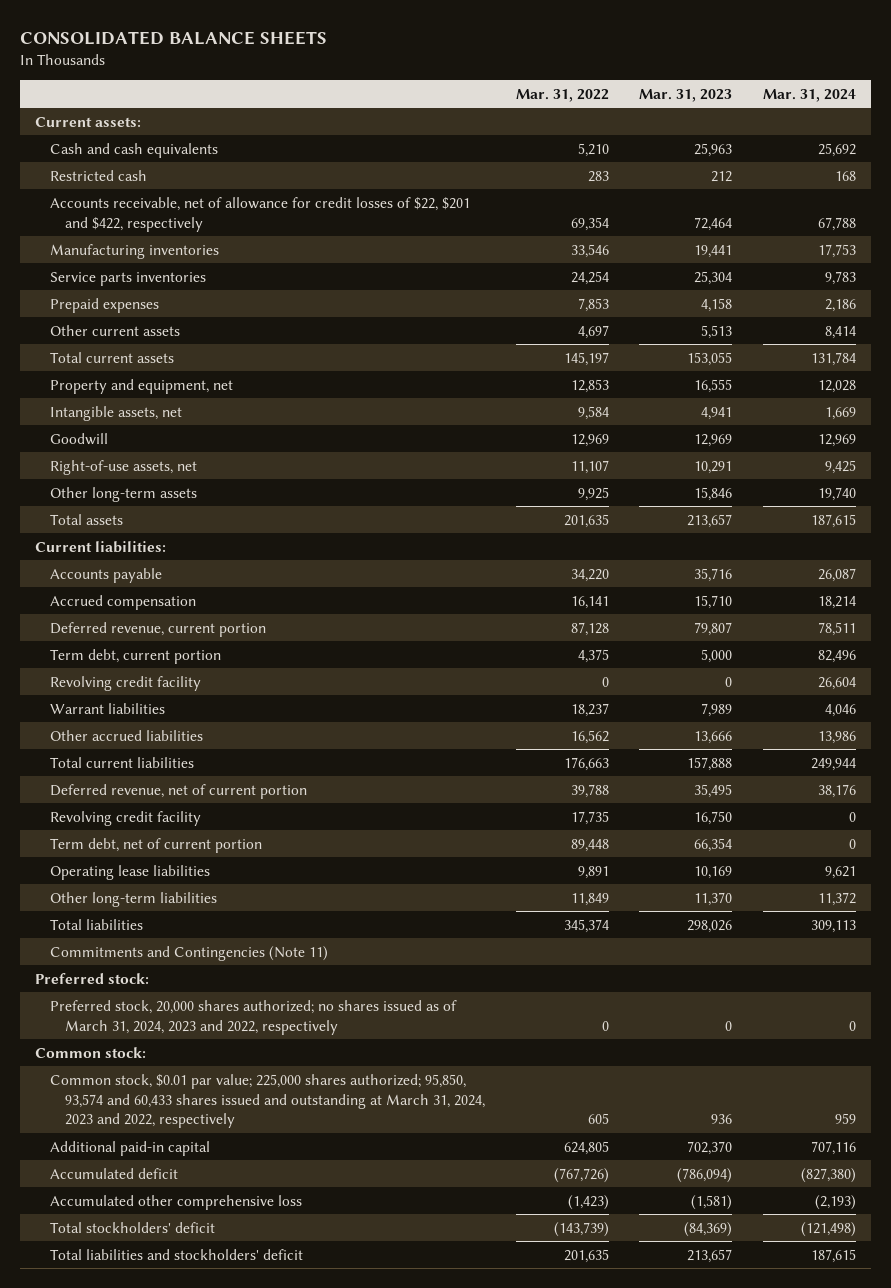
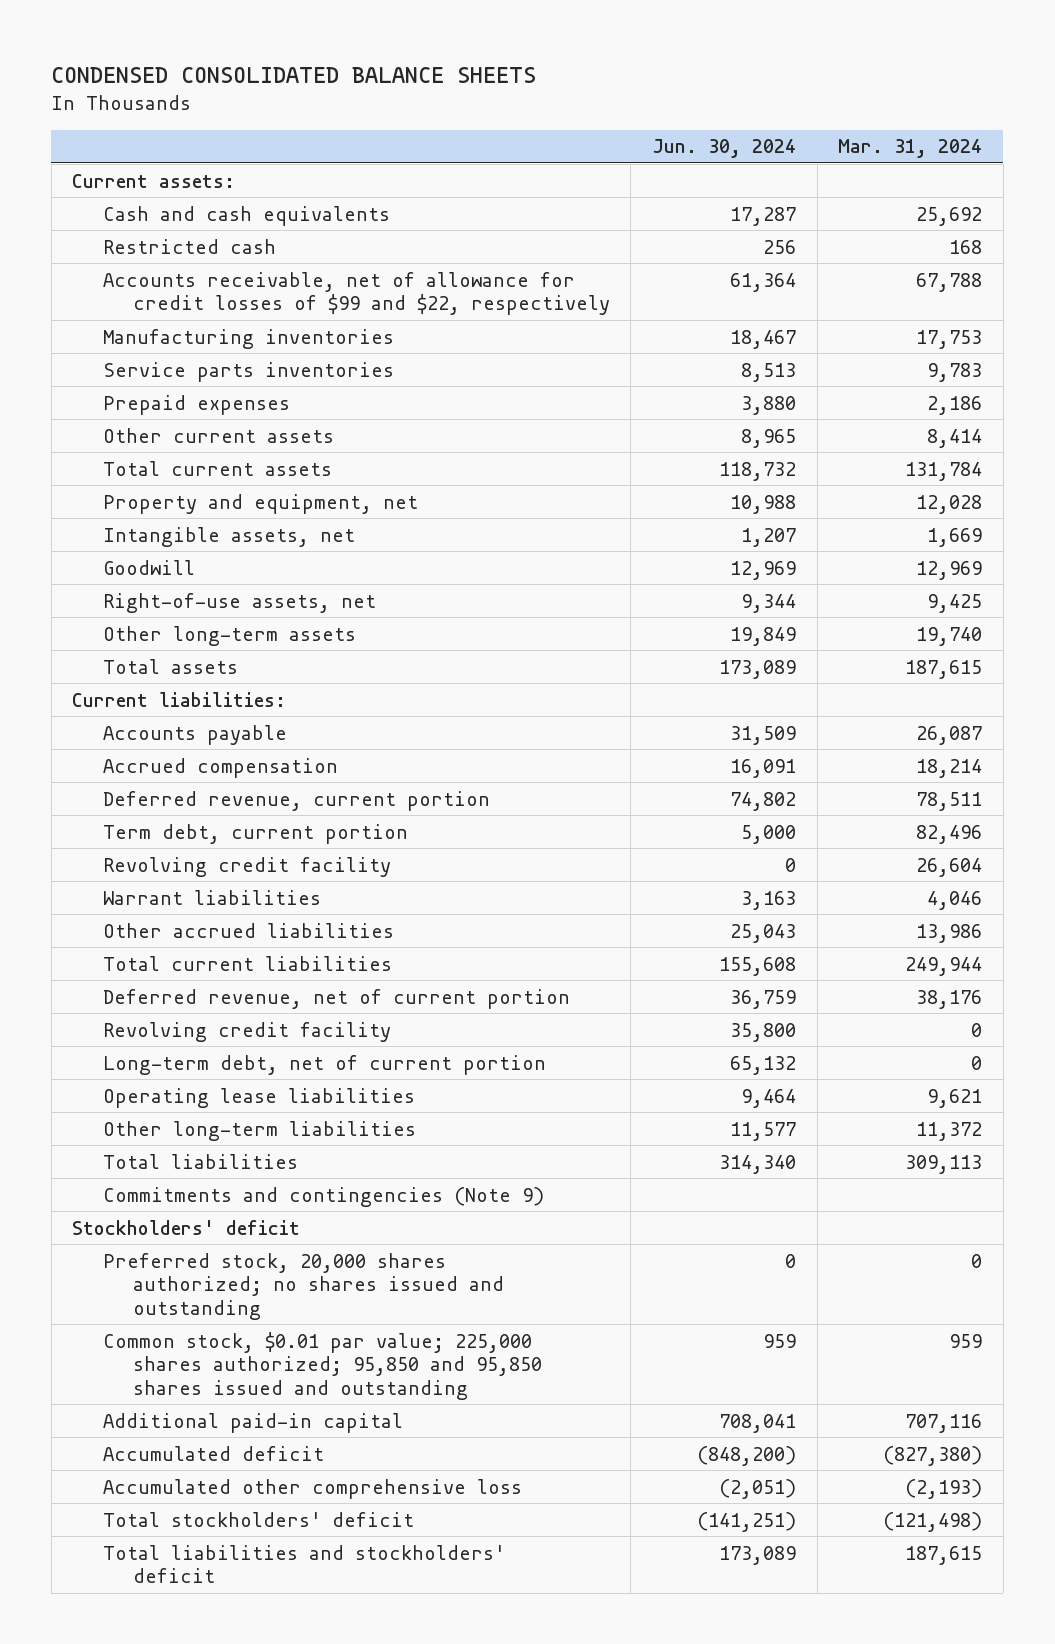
- CONSOLIDATED BALANCE SHEETS
+ CONDENSED CONSOLIDATED BALANCE SHEETS
- | Mar. 31, 2022 | Mar. 31, 2023 | Mar. 31, 2024
+ | Jun. 30, 2024 | Mar. 31, 2024
- Accounts receivable, net of allowance for credit losses of $22, $201 and $422, respectively | 69,354 | 72,464 | 67,788
+ Accounts receivable, net of allowance for credit losses of $99 and $22, respectively | 61,364 | 67,788
- Term debt, net of current portion | 89,448 | 66,354 | 0
+ Long-term debt, net of current portion | 65,132 | 0
- Commitments and Contingencies (Note 11)
- Preferred stock:
- Preferred stock, 20,000 shares authorized; no shares issued as of March 31, 2024, 2023 and 2022, respectively | 0 | 0 | 0
- Common stock:
- Common stock, $0.01 par value; 225,000 shares authorized; 95,850, 93,574 and 60,433 shares issued and outstanding at March 31, 2024, 2023 and 2022, respectively | 605 | 936 | 959
+ Commitments and contingencies (Note 9)
+ Stockholders' deficit
+ Preferred stock, 20,000 shares authorized; no shares issued and outstanding | 0 | 0
+ Common stock, $0.01 par value; 225,000 shares authorized; 95,850 and 95,850 shares issued and outstanding | 959 | 959

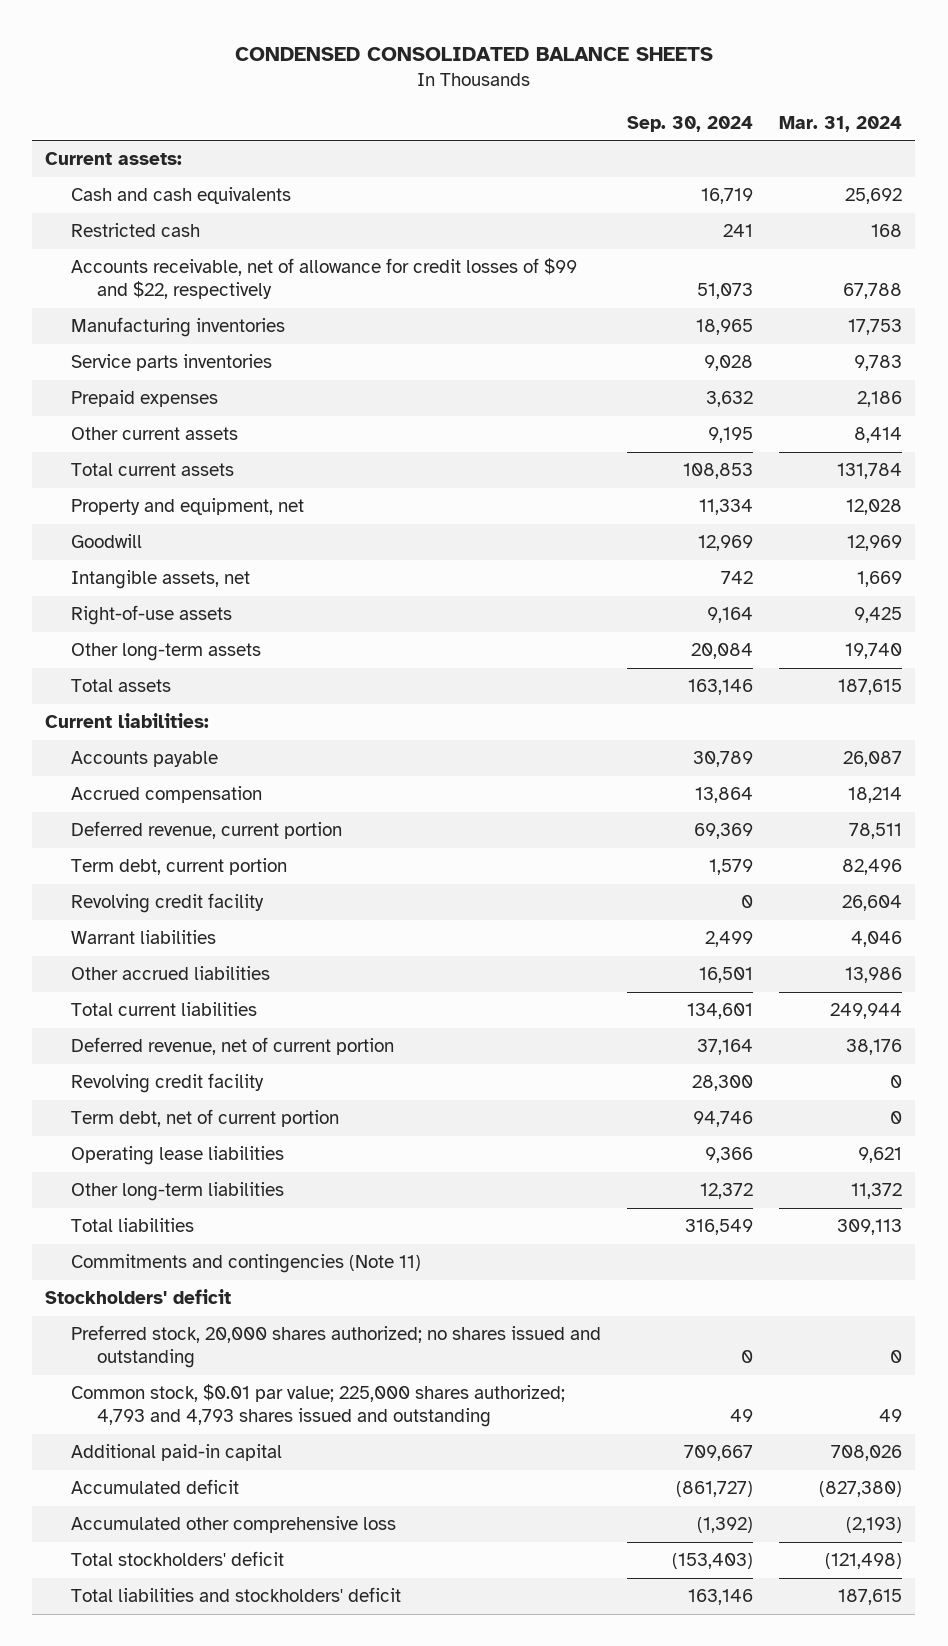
- | Jun. 30, 2024 | Mar. 31, 2024
+ | Sep. 30, 2024 | Mar. 31, 2024
- Right-of-use assets, net | 9,344 | 9,425
moved down: Intangible assets, net | 742 | 1,669
+ Right-of-use assets | 9,164 | 9,425
- Long-term debt, net of current portion | 65,132 | 0
+ Term debt, net of current portion | 94,746 | 0
- Commitments and contingencies (Note 9)
+ Commitments and contingencies (Note 11)
- Common stock, $0.01 par value; 225,000 shares authorized; 95,850 and 95,850 shares issued and outstanding | 959 | 959
- Additional paid-in capital | 708,041 | 707,116
+ Common stock, $0.01 par value; 225,000 shares authorized; 4,793 and 4,793 shares issued and outstanding | 49 | 49
+ Additional paid-in capital | 709,667 | 708,026

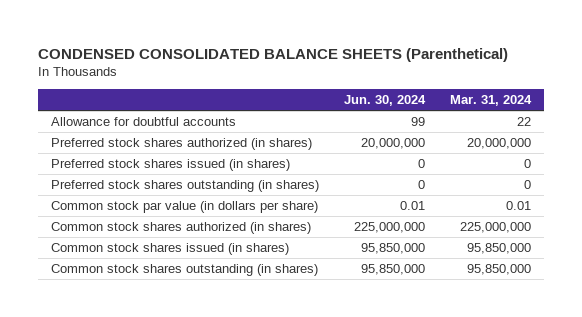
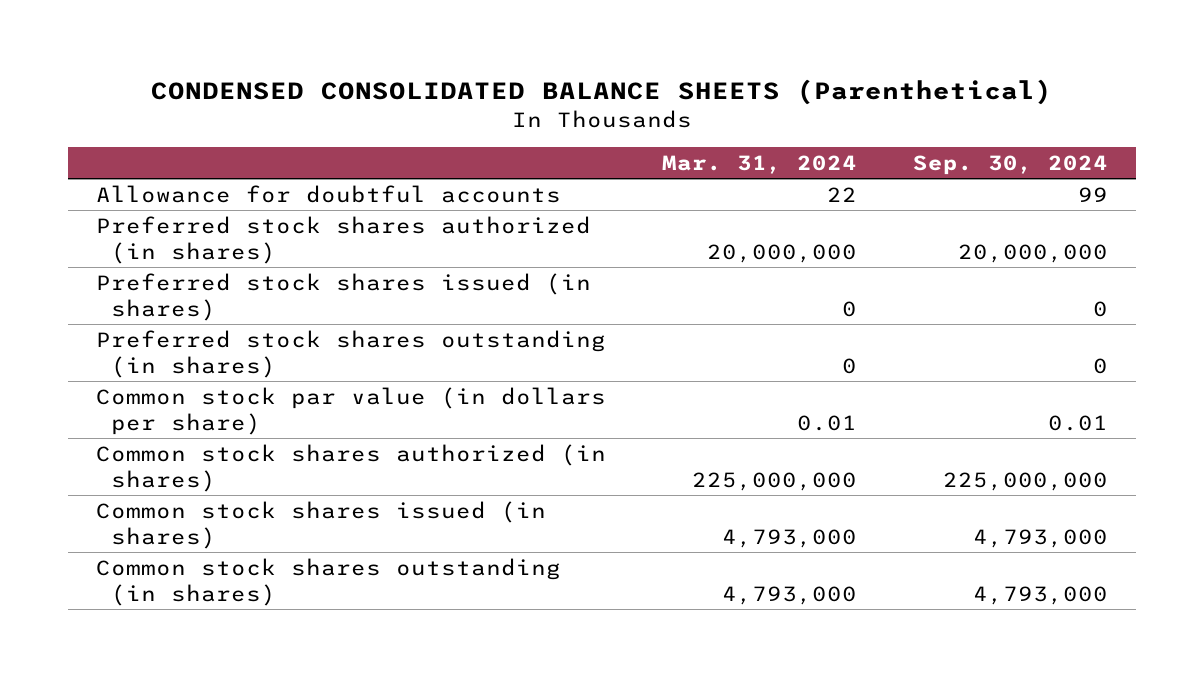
- | Jun. 30, 2024 | Mar. 31, 2024
+ | Mar. 31, 2024 | Sep. 30, 2024
- Common stock shares issued (in shares) | 95,850,000 | 95,850,000
- Common stock shares outstanding (in shares) | 95,850,000 | 95,850,000
+ Common stock shares issued (in shares) | 4,793,000 | 4,793,000
+ Common stock shares outstanding (in shares) | 4,793,000 | 4,793,000

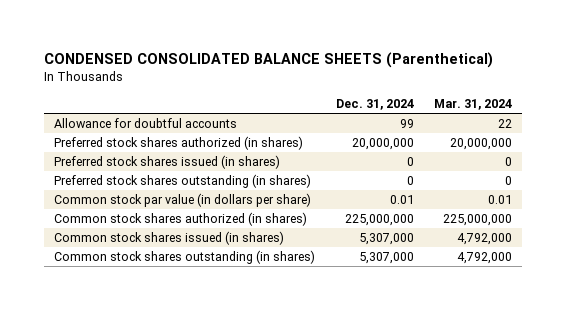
- | Mar. 31, 2024 | Sep. 30, 2024
+ | Dec. 31, 2024 | Mar. 31, 2024
- Common stock shares issued (in shares) | 4,793,000 | 4,793,000
- Common stock shares outstanding (in shares) | 4,793,000 | 4,793,000
+ Common stock shares issued (in shares) | 5,307,000 | 4,792,000
+ Common stock shares outstanding (in shares) | 5,307,000 | 4,792,000

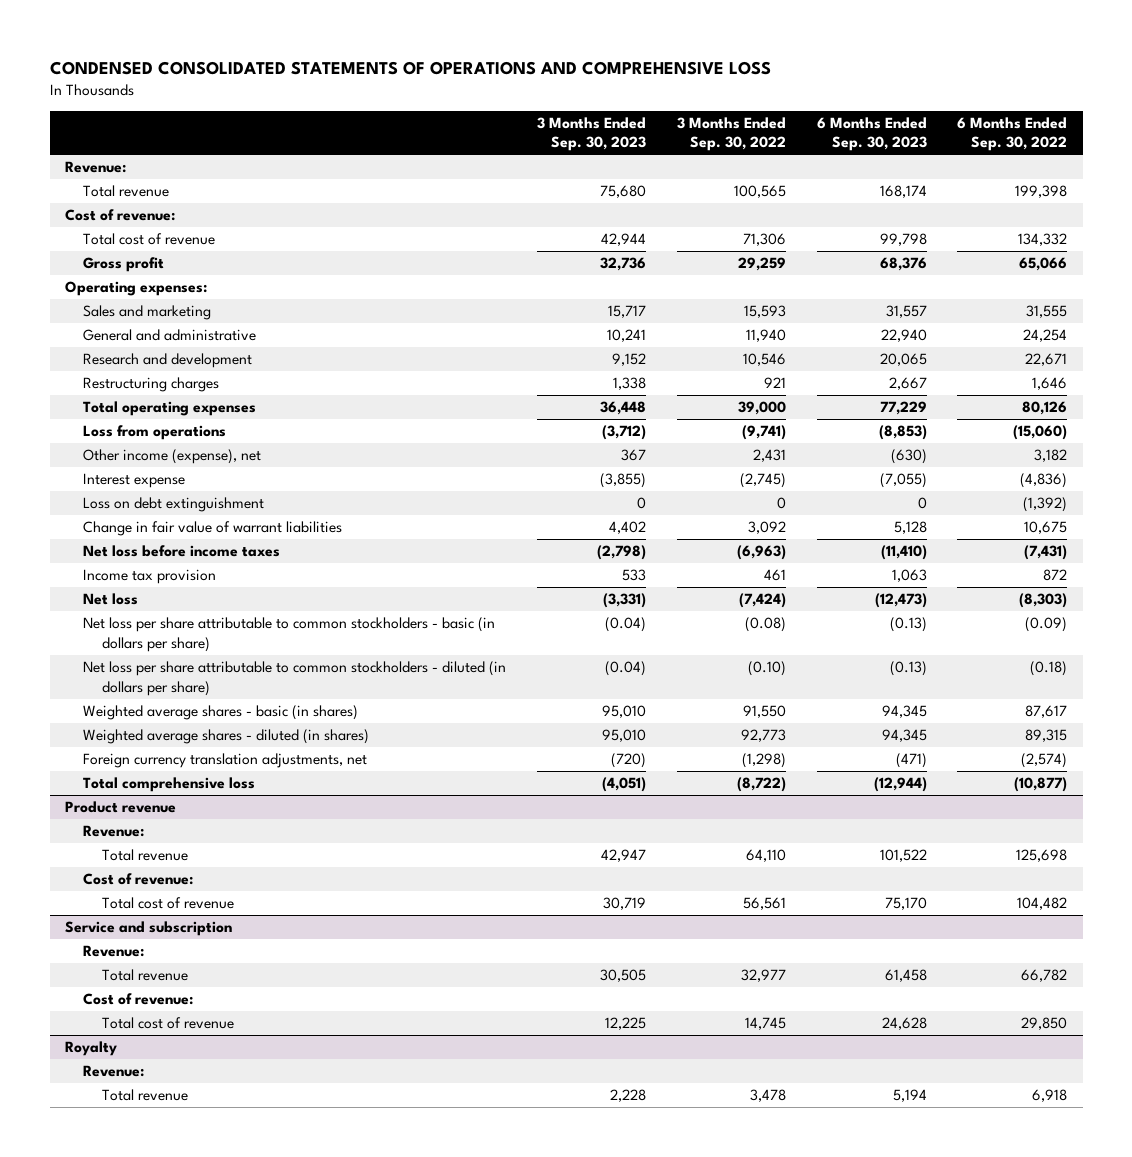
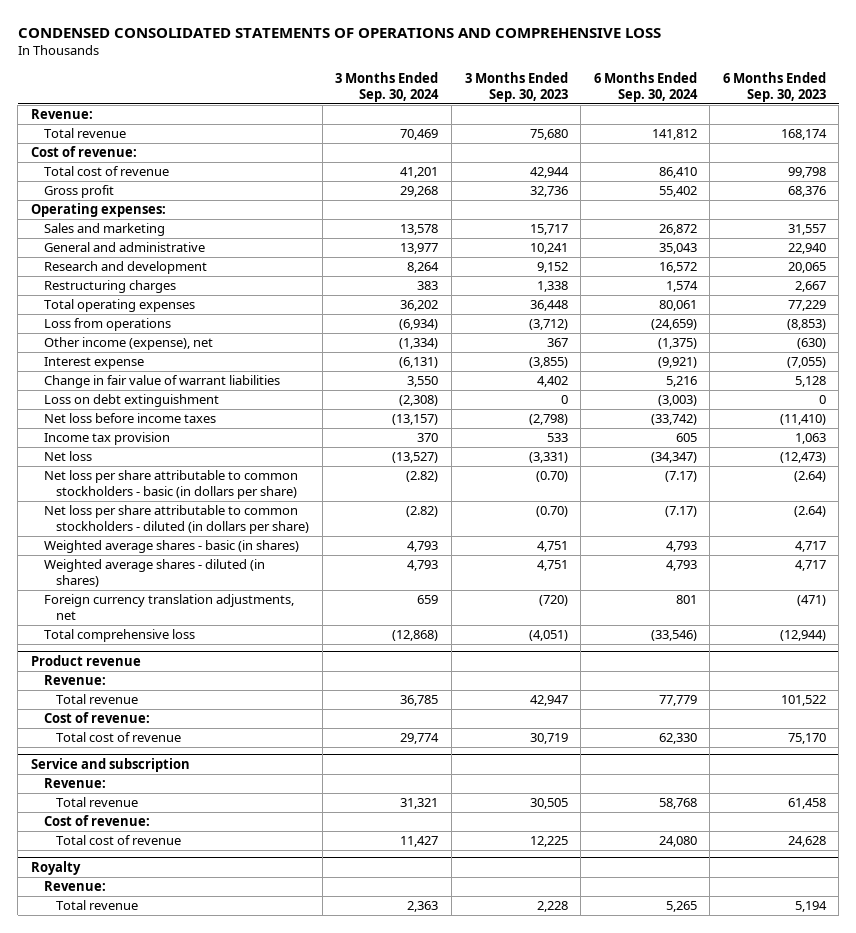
- | 3 Months Ended Sep. 30, 2023 | 3 Months Ended Sep. 30, 2022 | 6 Months Ended Sep. 30, 2023 | 6 Months Ended Sep. 30, 2022
+ | 3 Months Ended Sep. 30, 2024 | 3 Months Ended Sep. 30, 2023 | 6 Months Ended Sep. 30, 2024 | 6 Months Ended Sep. 30, 2023
moved down: Loss on debt extinguishment | (2,308) | 0 | (3,003) | 0
- Net loss per share attributable to common stockholders - basic (in dollars per share) | (0.04) | (0.08) | (0.13) | (0.09)
- Net loss per share attributable to common stockholders - diluted (in dollars per share) | (0.04) | (0.10) | (0.13) | (0.18)
- Weighted average shares - basic (in shares) | 95,010 | 91,550 | 94,345 | 87,617
- Weighted average shares - diluted (in shares) | 95,010 | 92,773 | 94,345 | 89,315
+ Net loss per share attributable to common stockholders - basic (in dollars per share) | (2.82) | (0.70) | (7.17) | (2.64)
+ Net loss per share attributable to common stockholders - diluted (in dollars per share) | (2.82) | (0.70) | (7.17) | (2.64)
+ Weighted average shares - basic (in shares) | 4,793 | 4,751 | 4,793 | 4,717
+ Weighted average shares - diluted (in shares) | 4,793 | 4,751 | 4,793 | 4,717

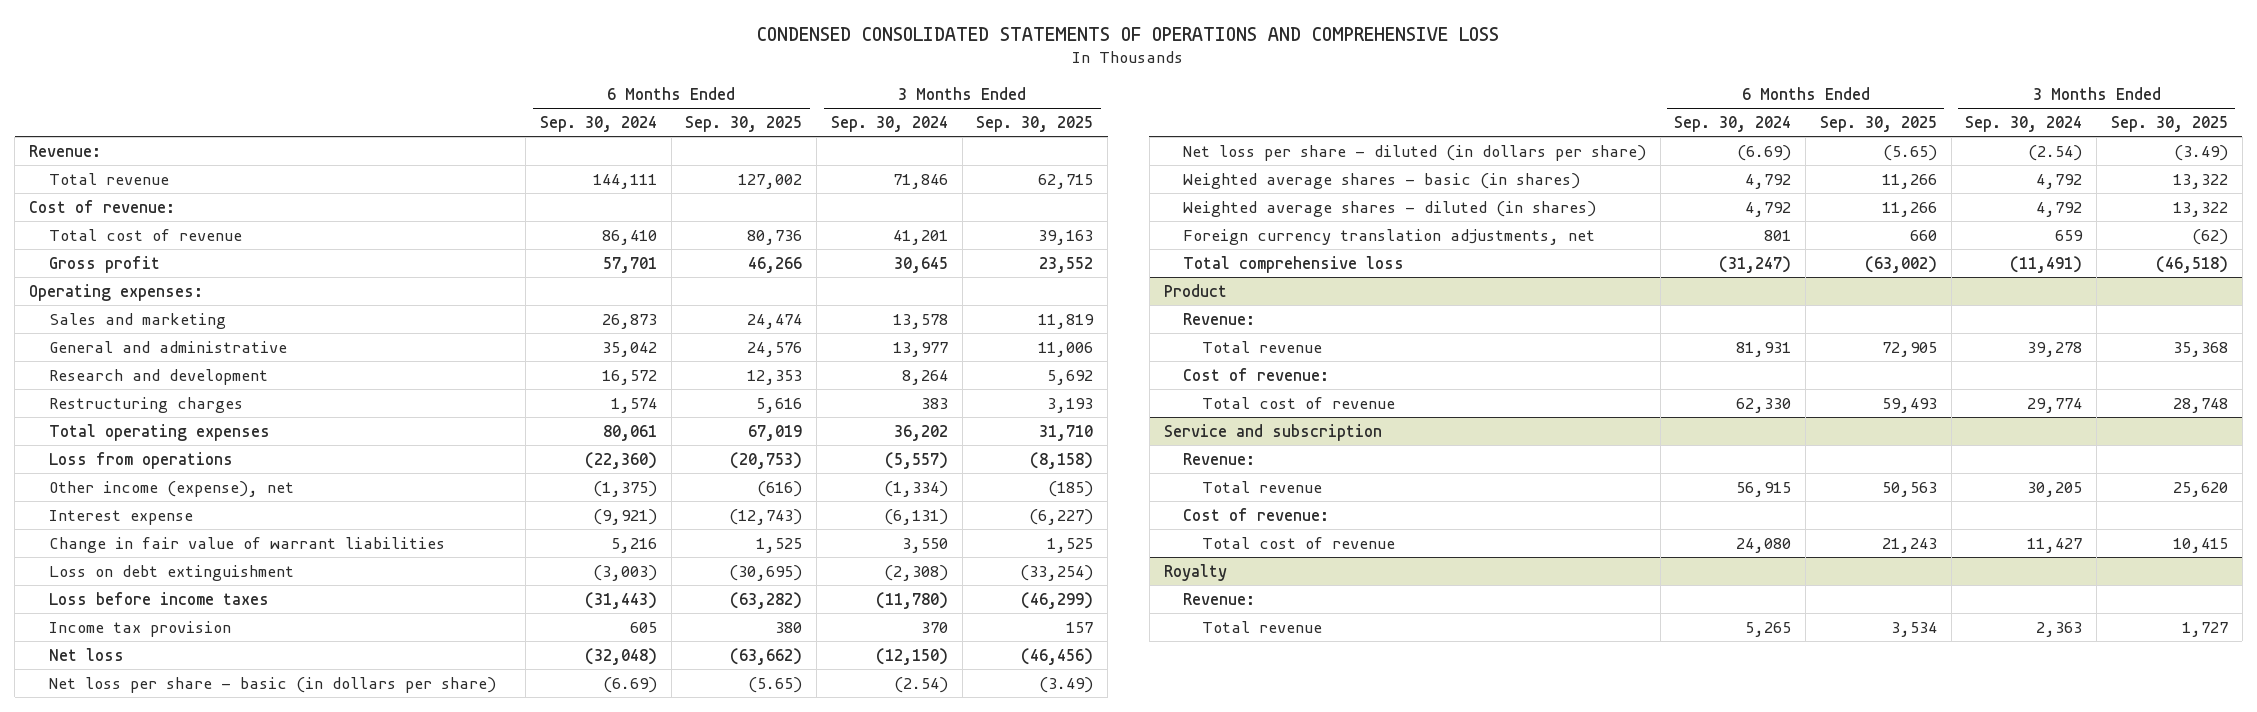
- | 3 Months Ended Sep. 30, 2024 | 3 Months Ended Sep. 30, 2023 | 6 Months Ended Sep. 30, 2024 | 6 Months Ended Sep. 30, 2023
+ | 6 Months Ended Sep. 30, 2024 | 6 Months Ended Sep. 30, 2025 | 3 Months Ended Sep. 30, 2024 | 3 Months Ended Sep. 30, 2025
- Total revenue | 70,469 | 75,680 | 141,812 | 168,174
+ Total revenue | 144,111 | 127,002 | 71,846 | 62,715
- Gross profit | 29,268 | 32,736 | 55,402 | 68,376
+ Gross profit | 57,701 | 46,266 | 30,645 | 23,552
- Sales and marketing | 13,578 | 15,717 | 26,872 | 31,557
- General and administrative | 13,977 | 10,241 | 35,043 | 22,940
+ Sales and marketing | 26,873 | 24,474 | 13,578 | 11,819
+ General and administrative | 35,042 | 24,576 | 13,977 | 11,006
- Loss from operations | (6,934) | (3,712) | (24,659) | (8,853)
+ Loss from operations | (22,360) | (20,753) | (5,557) | (8,158)
- Net loss before income taxes | (13,157) | (2,798) | (33,742) | (11,410)
+ Loss before income taxes | (31,443) | (63,282) | (11,780) | (46,299)
- Net loss | (13,527) | (3,331) | (34,347) | (12,473)
- Net loss per share attributable to common stockholders - basic (in dollars per share) | (2.82) | (0.70) | (7.17) | (2.64)
- Net loss per share attributable to common stockholders - diluted (in dollars per share) | (2.82) | (0.70) | (7.17) | (2.64)
- Weighted average shares - basic (in shares) | 4,793 | 4,751 | 4,793 | 4,717
- Weighted average shares - diluted (in shares) | 4,793 | 4,751 | 4,793 | 4,717
+ Net loss | (32,048) | (63,662) | (12,150) | (46,456)
+ Net loss per share - basic (in dollars per share) | (6.69) | (5.65) | (2.54) | (3.49)
+ Net loss per share - diluted (in dollars per share) | (6.69) | (5.65) | (2.54) | (3.49)
+ Weighted average shares - basic (in shares) | 4,792 | 11,266 | 4,792 | 13,322
+ Weighted average shares - diluted (in shares) | 4,792 | 11,266 | 4,792 | 13,322
- Total comprehensive loss | (12,868) | (4,051) | (33,546) | (12,944)
- Product revenue
+ Total comprehensive loss | (31,247) | (63,002) | (11,491) | (46,518)
+ Product
- Total revenue | 36,785 | 42,947 | 77,779 | 101,522
+ Total revenue | 81,931 | 72,905 | 39,278 | 35,368
@ Service and subscription
- Total revenue | 31,321 | 30,505 | 58,768 | 61,458
+ Total revenue | 56,915 | 50,563 | 30,205 | 25,620

